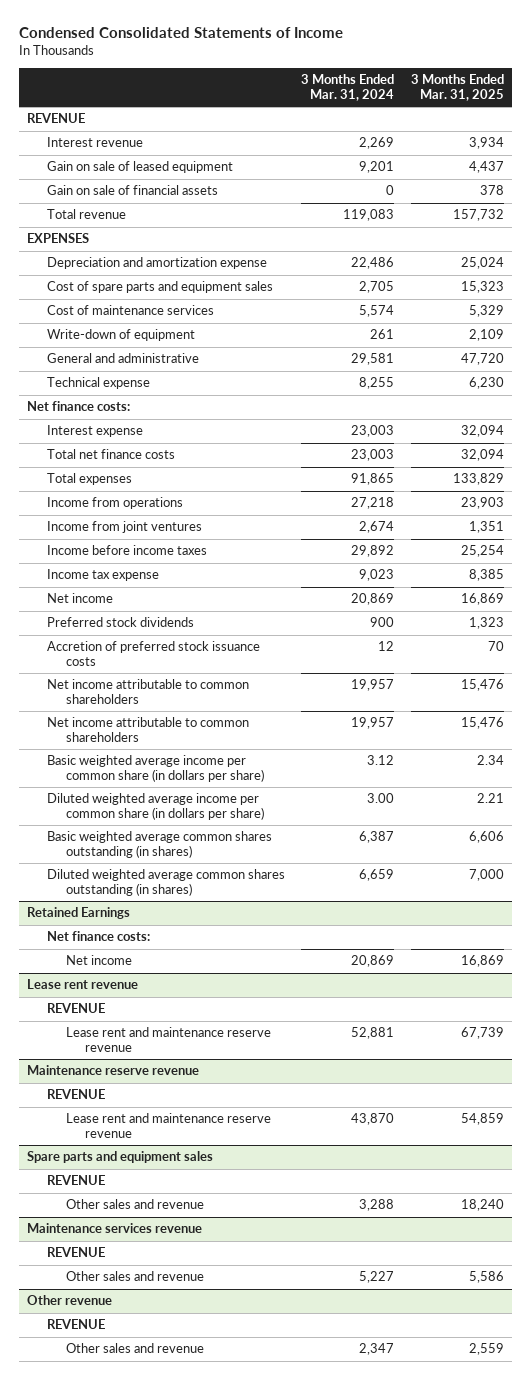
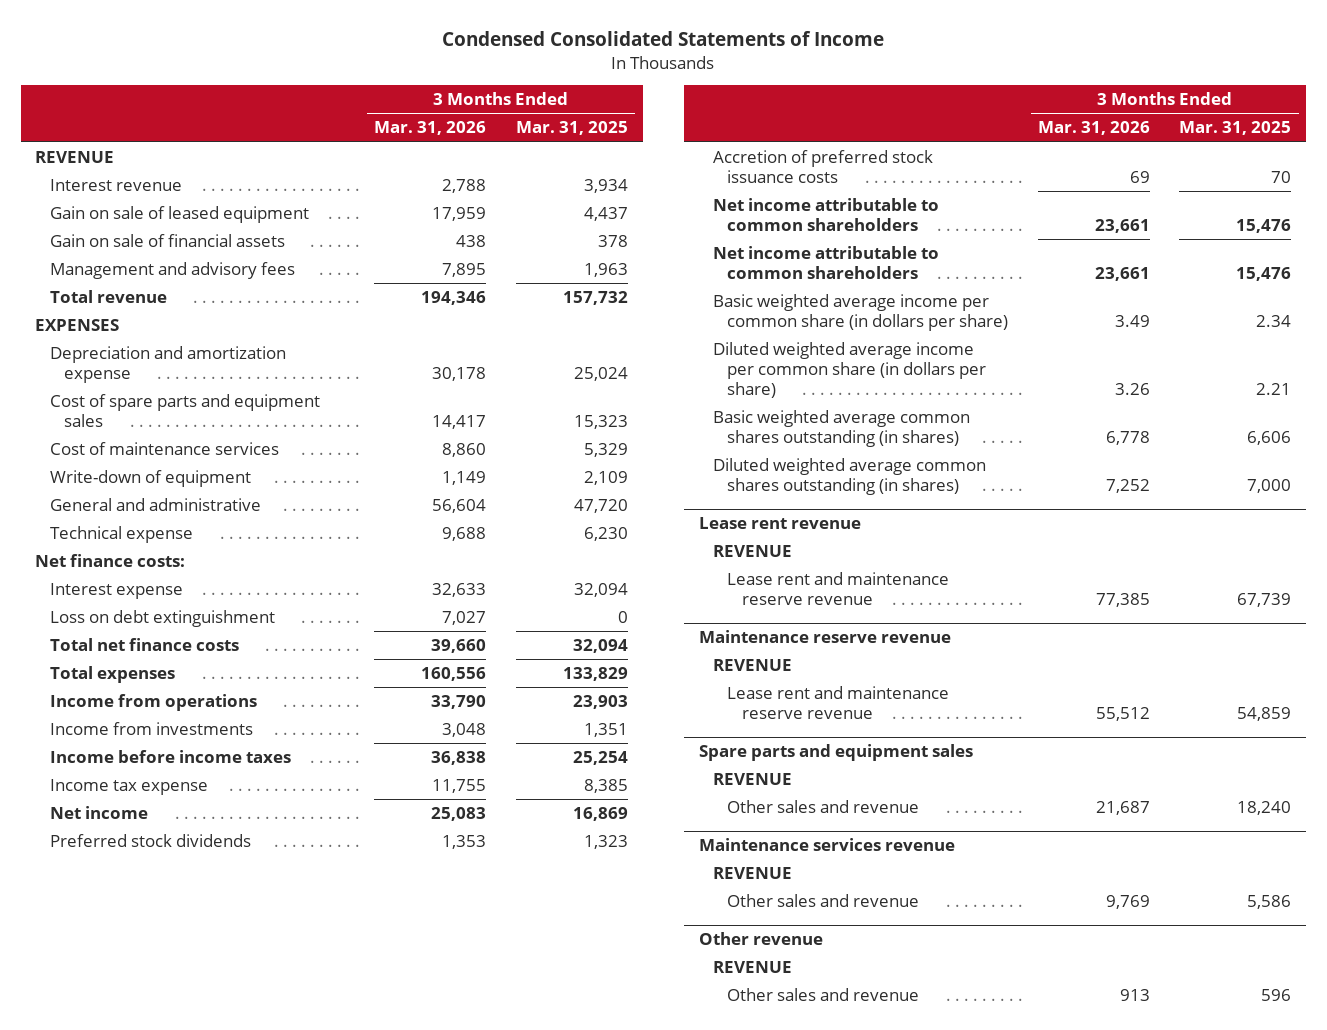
- | 3 Months Ended Mar. 31, 2024 | 3 Months Ended Mar. 31, 2025
+ | 3 Months Ended Mar. 31, 2026 | 3 Months Ended Mar. 31, 2025
+ Management and advisory fees | 7,895 | 1,963
+ Loss on debt extinguishment | 7,027 | 0
- Income from joint ventures | 2,674 | 1,351
+ Income from investments | 3,048 | 1,351
- Retained Earnings
- Net finance costs:
- Net income | 20,869 | 16,869
@ Other revenue
- Other sales and revenue | 2,347 | 2,559
+ Other sales and revenue | 913 | 596

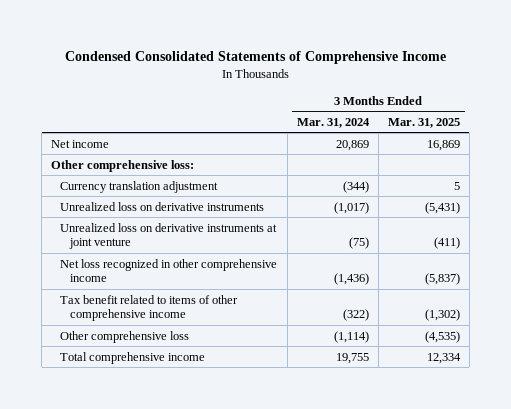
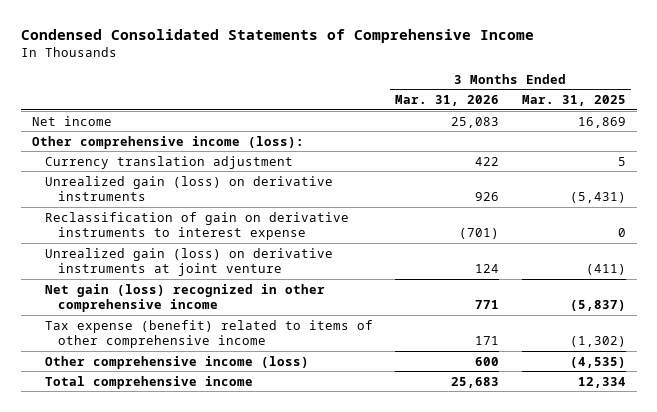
- | 3 Months Ended Mar. 31, 2024 | 3 Months Ended Mar. 31, 2025
+ | 3 Months Ended Mar. 31, 2026 | 3 Months Ended Mar. 31, 2025
- Other comprehensive loss:
+ Other comprehensive income (loss):
- Unrealized loss on derivative instruments | (1,017) | (5,431)
- Unrealized loss on derivative instruments at joint venture | (75) | (411)
- Net loss recognized in other comprehensive income | (1,436) | (5,837)
- Tax benefit related to items of other comprehensive income | (322) | (1,302)
- Other comprehensive loss | (1,114) | (4,535)
+ Unrealized gain (loss) on derivative instruments | 926 | (5,431)
+ Reclassification of gain on derivative instruments to interest expense | (701) | 0
+ Unrealized gain (loss) on derivative instruments at joint venture | 124 | (411)
+ Net gain (loss) recognized in other comprehensive income | 771 | (5,837)
+ Tax expense (benefit) related to items of other comprehensive income | 171 | (1,302)
+ Other comprehensive income (loss) | 600 | (4,535)

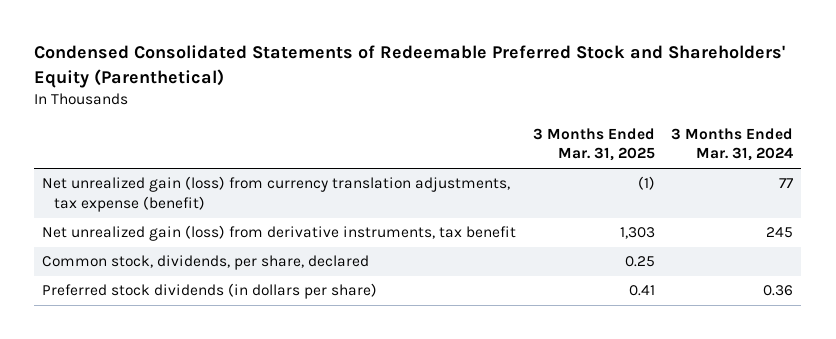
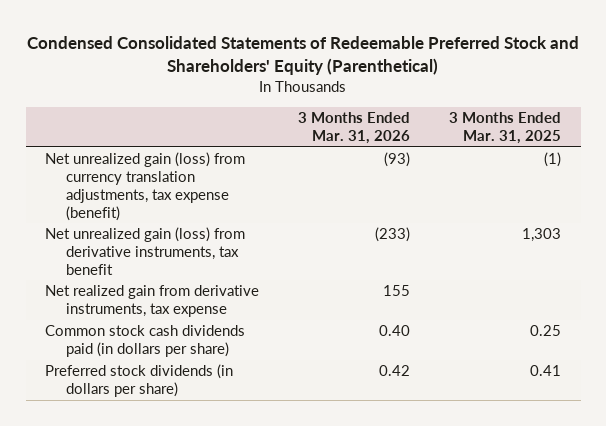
- | 3 Months Ended Mar. 31, 2025 | 3 Months Ended Mar. 31, 2024
+ | 3 Months Ended Mar. 31, 2026 | 3 Months Ended Mar. 31, 2025
- Common stock, dividends, per share, declared | 0.25 |
+ Net realized gain from derivative instruments, tax expense | 155 |
+ Common stock cash dividends paid (in dollars per share) | 0.40 | 0.25

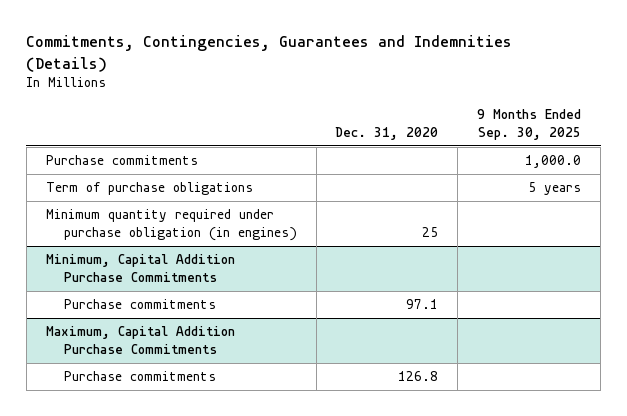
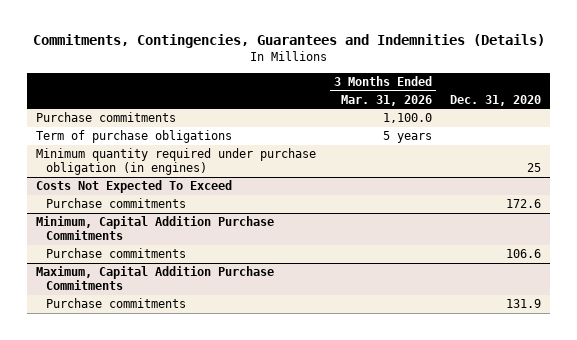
- | Dec. 31, 2020 | 9 Months Ended Sep. 30, 2025
+ | 3 Months Ended Mar. 31, 2026 | Dec. 31, 2020
+ Costs Not Expected To Exceed
+ Purchase commitments | | 172.6
@ Minimum, Capital Addition Purchase Commitments
- Purchase commitments | 97.1 |
+ Purchase commitments | | 106.6
@ Maximum, Capital Addition Purchase Commitments
- Purchase commitments | 126.8 |
+ Purchase commitments | | 131.9

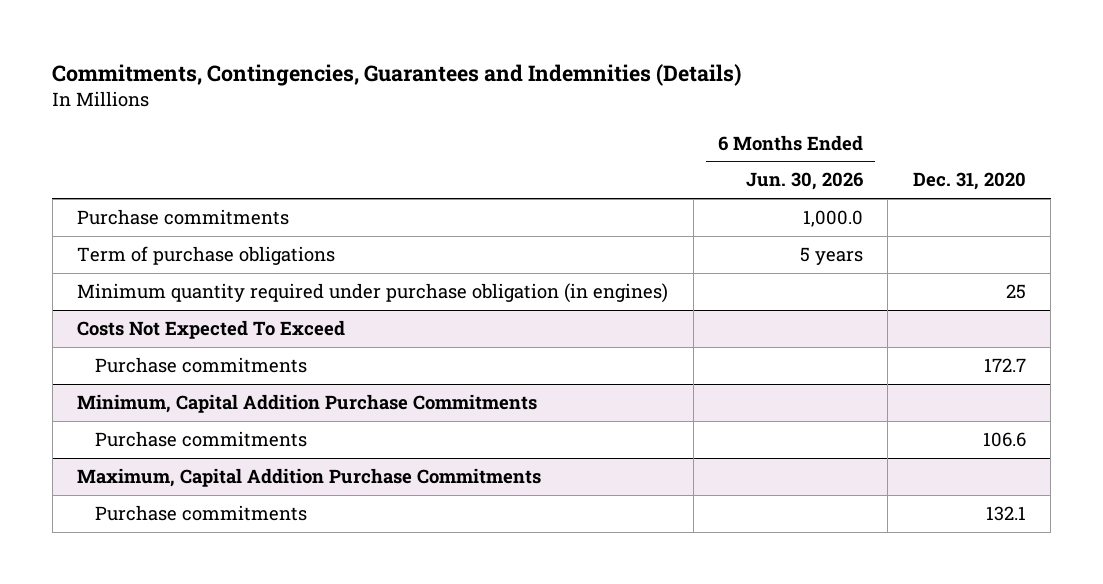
- | 3 Months Ended Mar. 31, 2026 | Dec. 31, 2020
+ | 6 Months Ended Jun. 30, 2026 | Dec. 31, 2020
@ Costs Not Expected To Exceed
- Purchase commitments | | 172.6
+ Purchase commitments | | 172.7
@ Maximum, Capital Addition Purchase Commitments
- Purchase commitments | | 131.9
+ Purchase commitments | | 132.1

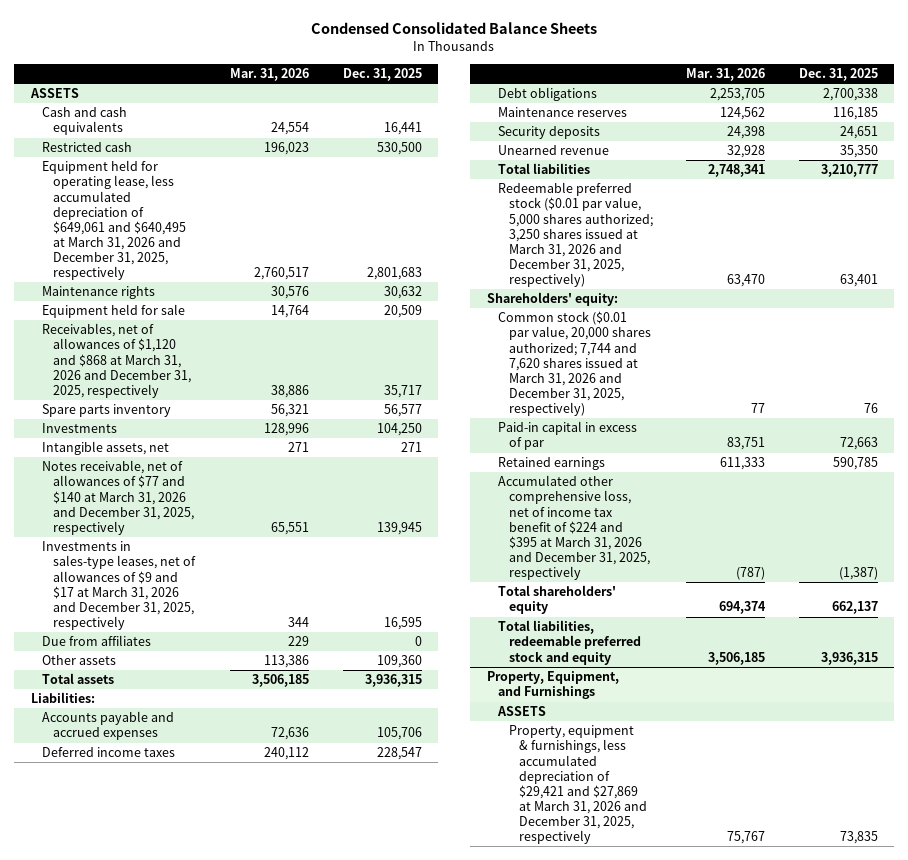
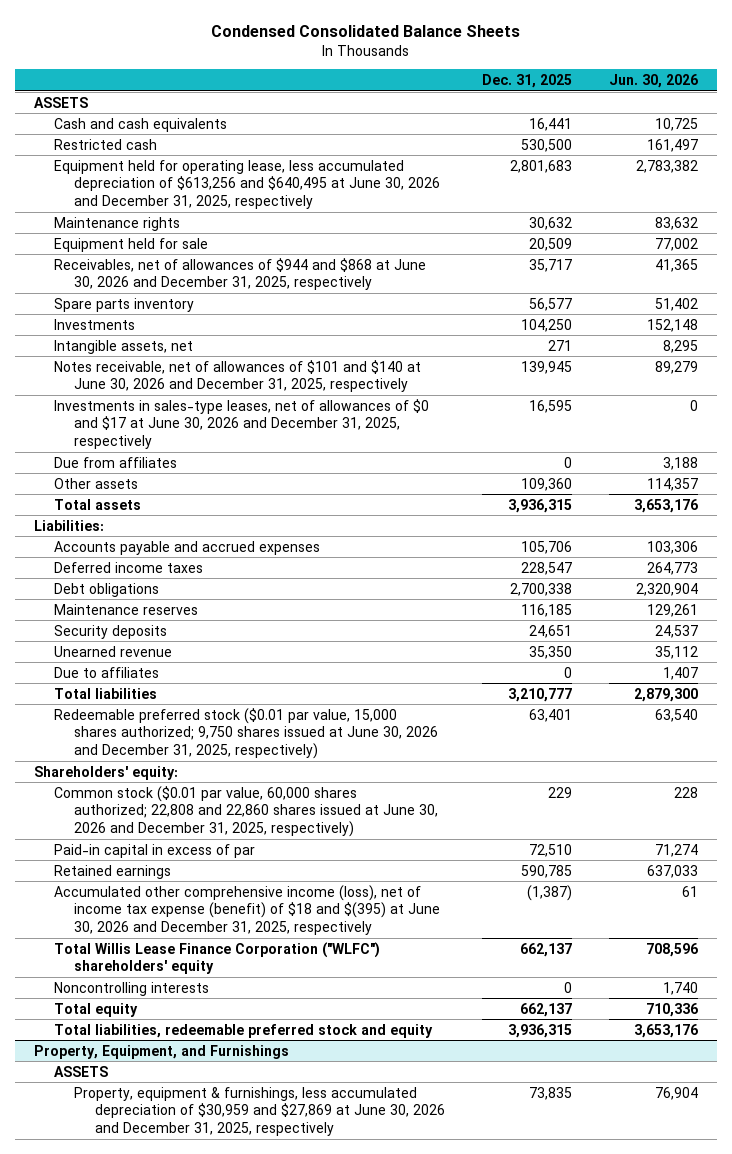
- | Mar. 31, 2026 | Dec. 31, 2025
+ | Dec. 31, 2025 | Jun. 30, 2026
- Equipment held for operating lease, less accumulated depreciation of $649,061 and $640,495 at March 31, 2026 and December 31, 2025, respectively | 2,760,517 | 2,801,683
+ Equipment held for operating lease, less accumulated depreciation of $613,256 and $640,495 at June 30, 2026 and December 31, 2025, respectively | 2,801,683 | 2,783,382
- Receivables, net of allowances of $1,120 and $868 at March 31, 2026 and December 31, 2025, respectively | 38,886 | 35,717
+ Receivables, net of allowances of $944 and $868 at June 30, 2026 and December 31, 2025, respectively | 35,717 | 41,365
- Notes receivable, net of allowances of $77 and $140 at March 31, 2026 and December 31, 2025, respectively | 65,551 | 139,945
- Investments in sales-type leases, net of allowances of $9 and $17 at March 31, 2026 and December 31, 2025, respectively | 344 | 16,595
+ Notes receivable, net of allowances of $101 and $140 at June 30, 2026 and December 31, 2025, respectively | 139,945 | 89,279
+ Investments in sales-type leases, net of allowances of $0 and $17 at June 30, 2026 and December 31, 2025, respectively | 16,595 | 0
+ Due to affiliates | 0 | 1,407
- Redeemable preferred stock ($0.01 par value, 5,000 shares authorized; 3,250 shares issued at March 31, 2026 and December 31, 2025, respectively) | 63,470 | 63,401
+ Redeemable preferred stock ($0.01 par value, 15,000 shares authorized; 9,750 shares issued at June 30, 2026 and December 31, 2025, respectively) | 63,401 | 63,540
- Common stock ($0.01 par value, 20,000 shares authorized; 7,744 and 7,620 shares issued at March 31, 2026 and December 31, 2025, respectively) | 77 | 76
- Paid-in capital in excess of par | 83,751 | 72,663
+ Common stock ($0.01 par value, 60,000 shares authorized; 22,808 and 22,860 shares issued at June 30, 2026 and December 31, 2025, respectively) | 229 | 228
+ Paid-in capital in excess of par | 72,510 | 71,274
- Accumulated other comprehensive loss, net of income tax benefit of $224 and $395 at March 31, 2026 and December 31, 2025, respectively | (787) | (1,387)
- Total shareholders' equity | 694,374 | 662,137
+ Accumulated other comprehensive income (loss), net of income tax expense (benefit) of $18 and $(395) at June 30, 2026 and December 31, 2025, respectively | (1,387) | 61
+ Total Willis Lease Finance Corporation ("WLFC") shareholders' equity | 662,137 | 708,596
+ Noncontrolling interests | 0 | 1,740
+ Total equity | 662,137 | 710,336
@ Property, Equipment, and Furnishings
- Property, equipment & furnishings, less accumulated depreciation of $29,421 and $27,869 at March 31, 2026 and December 31, 2025, respectively | 75,767 | 73,835
+ Property, equipment & furnishings, less accumulated depreciation of $30,959 and $27,869 at June 30, 2026 and December 31, 2025, respectively | 73,835 | 76,904

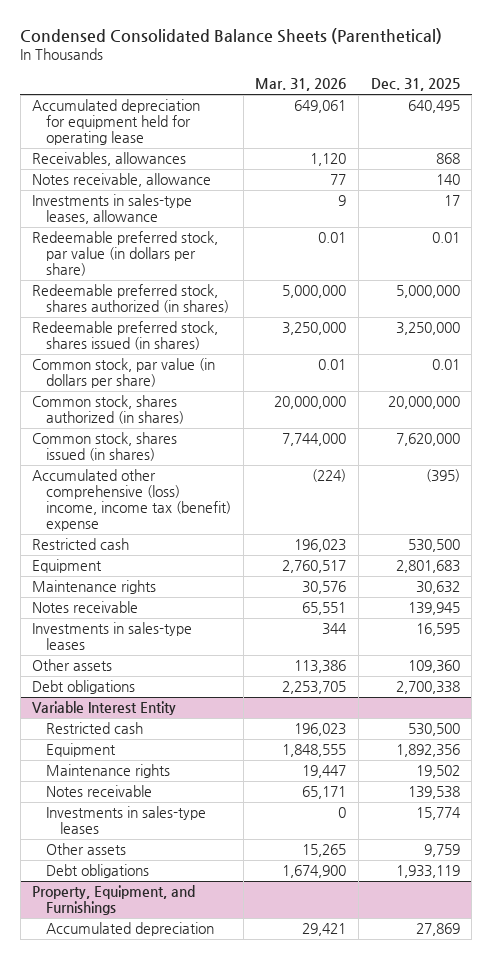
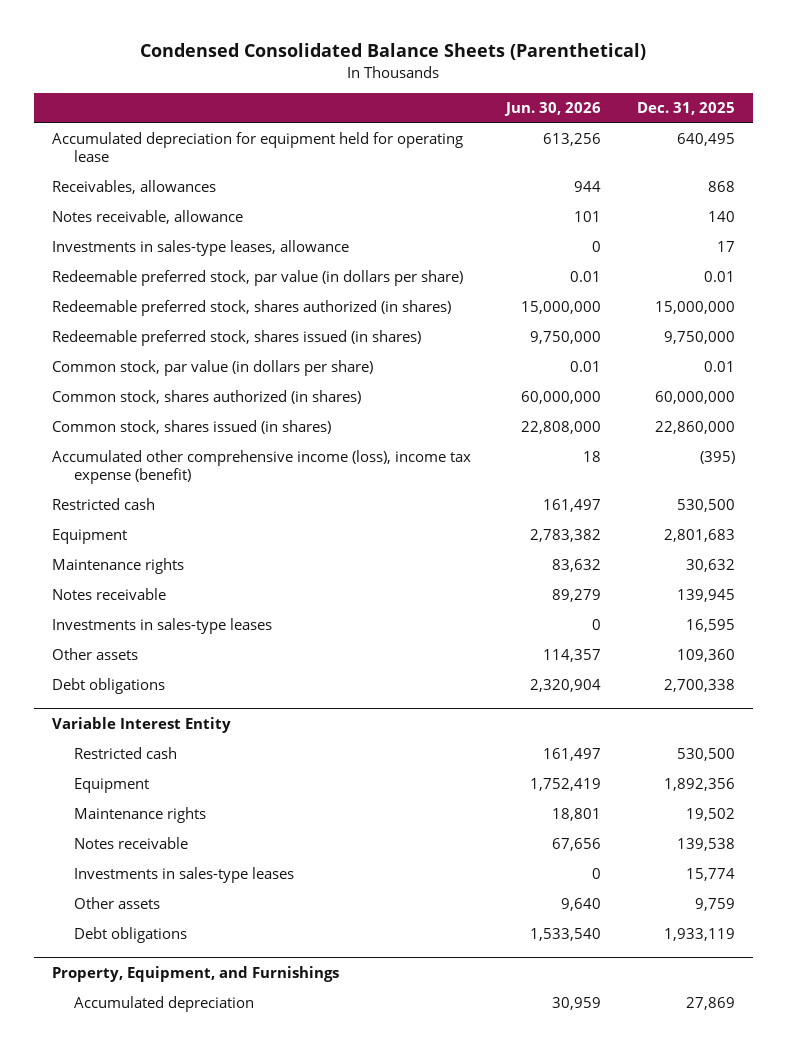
- | Mar. 31, 2026 | Dec. 31, 2025
+ | Jun. 30, 2026 | Dec. 31, 2025
- Redeemable preferred stock, shares authorized (in shares) | 5,000,000 | 5,000,000
- Redeemable preferred stock, shares issued (in shares) | 3,250,000 | 3,250,000
+ Redeemable preferred stock, shares authorized (in shares) | 15,000,000 | 15,000,000
+ Redeemable preferred stock, shares issued (in shares) | 9,750,000 | 9,750,000
- Common stock, shares authorized (in shares) | 20,000,000 | 20,000,000
- Common stock, shares issued (in shares) | 7,744,000 | 7,620,000
- Accumulated other comprehensive (loss) income, income tax (benefit) expense | (224) | (395)
+ Common stock, shares authorized (in shares) | 60,000,000 | 60,000,000
+ Common stock, shares issued (in shares) | 22,808,000 | 22,860,000
+ Accumulated other comprehensive income (loss), income tax expense (benefit) | 18 | (395)

